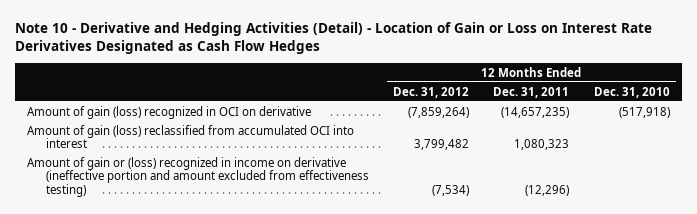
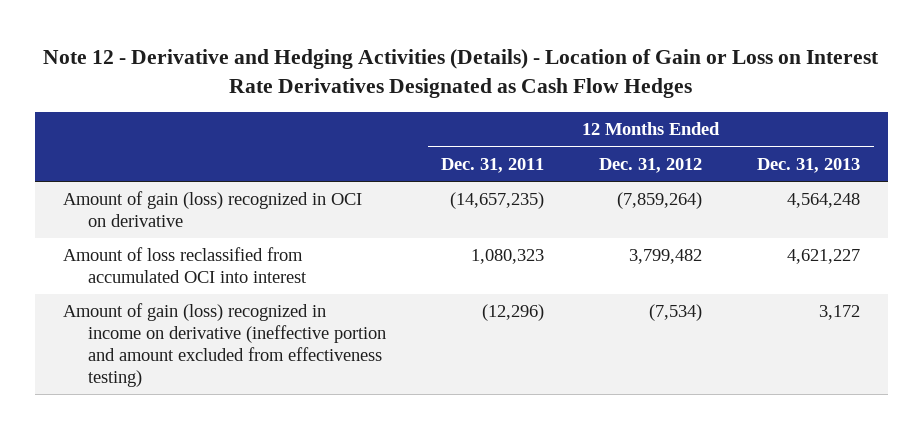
- Note 10 - Derivative and Hedging Activities (Detail) - Location of Gain or Loss on Interest Rate Derivatives Designated as Cash Flow Hedges
+ Note 12 - Derivative and Hedging Activities (Details) - Location of Gain or Loss on Interest Rate Derivatives Designated as Cash Flow Hedges
- | 12 Months Ended Dec. 31, 2012 | 12 Months Ended Dec. 31, 2011 | 12 Months Ended Dec. 31, 2010
+ | 12 Months Ended Dec. 31, 2011 | 12 Months Ended Dec. 31, 2012 | 12 Months Ended Dec. 31, 2013
- Amount of gain (loss) reclassified from accumulated OCI into interest | 3,799,482 | 1,080,323 |
- Amount of gain or (loss) recognized in income on derivative (ineffective portion and amount excluded from effectiveness testing) | (7,534) | (12,296) |
+ Amount of loss reclassified from accumulated OCI into interest | 1,080,323 | 3,799,482 | 4,621,227
+ Amount of gain (loss) recognized in income on derivative (ineffective portion and amount excluded from effectiveness testing) | (12,296) | (7,534) | 3,172

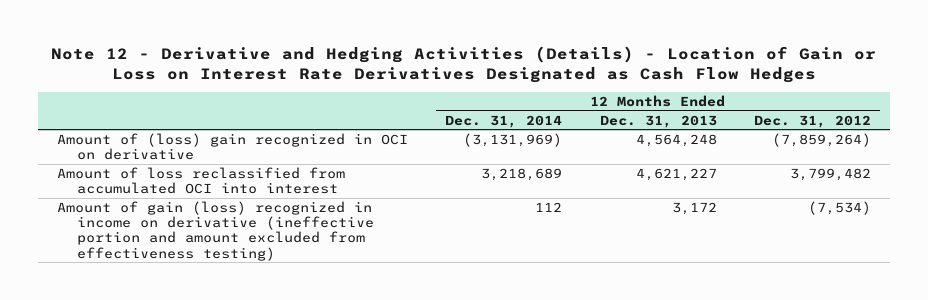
- | 12 Months Ended Dec. 31, 2011 | 12 Months Ended Dec. 31, 2012 | 12 Months Ended Dec. 31, 2013
+ | 12 Months Ended Dec. 31, 2014 | 12 Months Ended Dec. 31, 2013 | 12 Months Ended Dec. 31, 2012
- Amount of gain (loss) recognized in OCI on derivative | (14,657,235) | (7,859,264) | 4,564,248
+ Amount of (loss) gain recognized in OCI on derivative | (3,131,969) | 4,564,248 | (7,859,264)

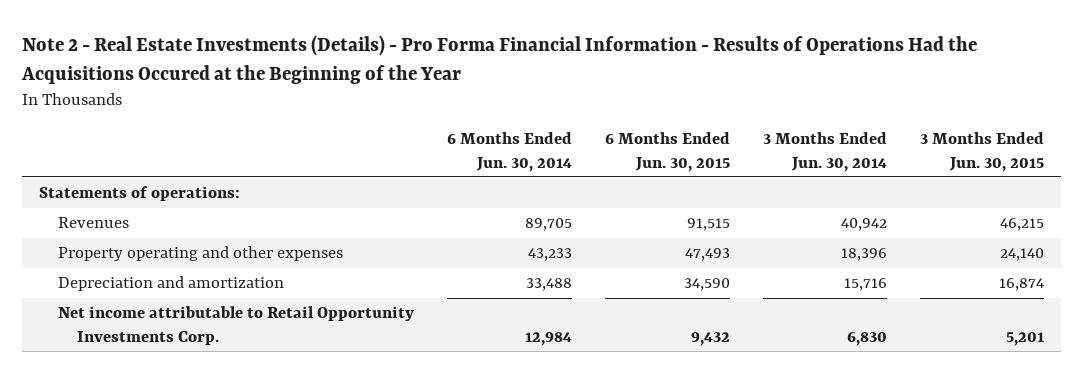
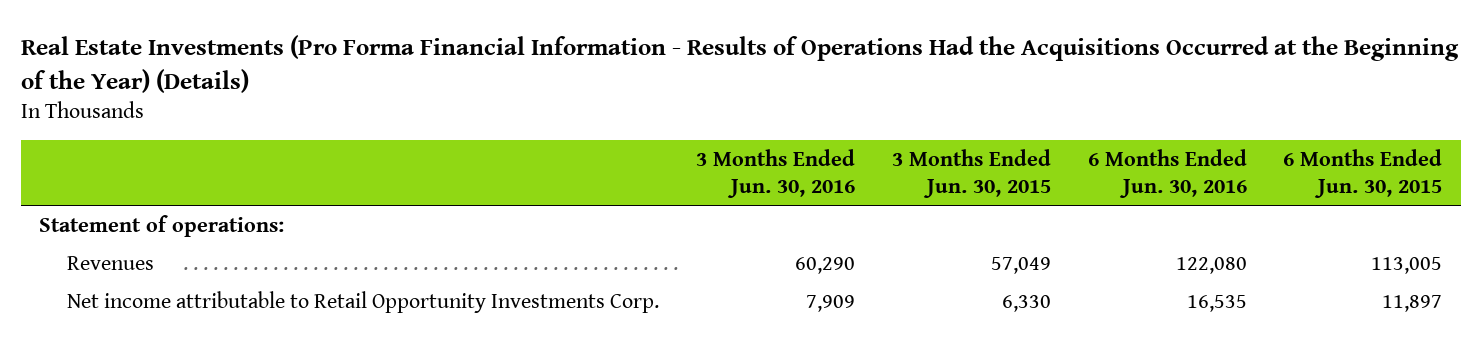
- Note 2 - Real Estate Investments (Details) - Pro Forma Financial Information - Results of Operations Had the Acquisitions Occured at the Beginning of the Year
+ Real Estate Investments (Pro Forma Financial Information - Results of Operations Had the Acquisitions Occurred at the Beginning of the Year) (Details)
- | 6 Months Ended Jun. 30, 2014 | 6 Months Ended Jun. 30, 2015 | 3 Months Ended Jun. 30, 2014 | 3 Months Ended Jun. 30, 2015
+ | 3 Months Ended Jun. 30, 2016 | 3 Months Ended Jun. 30, 2015 | 6 Months Ended Jun. 30, 2016 | 6 Months Ended Jun. 30, 2015
- Statements of operations:
- Revenues | 89,705 | 91,515 | 40,942 | 46,215
- Property operating and other expenses | 43,233 | 47,493 | 18,396 | 24,140
- Depreciation and amortization | 33,488 | 34,590 | 15,716 | 16,874
- Net income attributable to Retail Opportunity Investments Corp. | 12,984 | 9,432 | 6,830 | 5,201
+ Statement of operations:
+ Revenues | 60,290 | 57,049 | 122,080 | 113,005
+ Net income attributable to Retail Opportunity Investments Corp. | 7,909 | 6,330 | 16,535 | 11,897

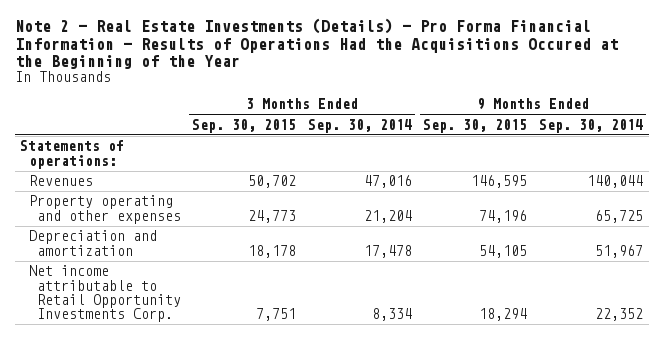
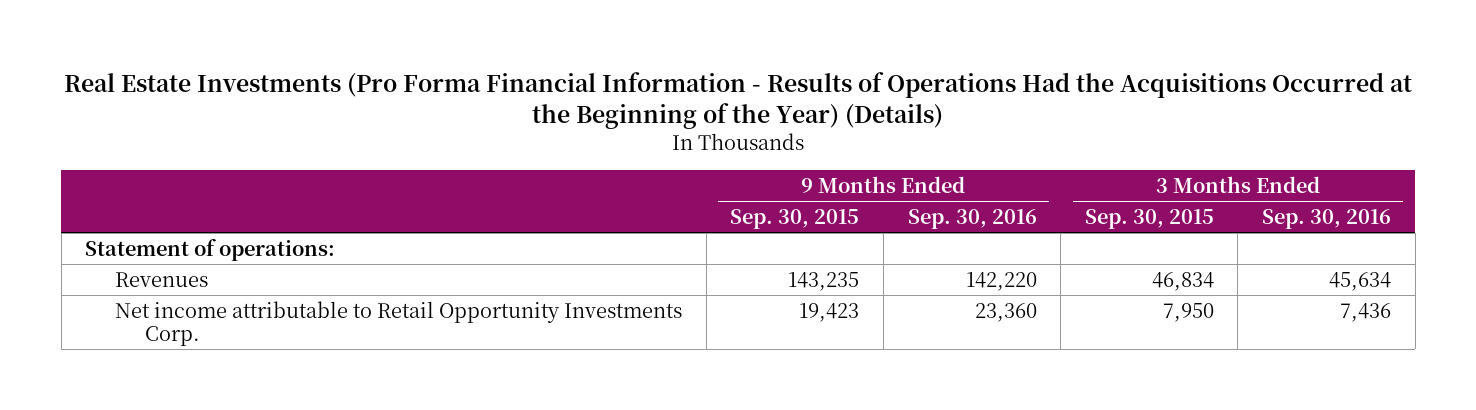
- Note 2 - Real Estate Investments (Details) - Pro Forma Financial Information - Results of Operations Had the Acquisitions Occured at the Beginning of the Year
+ Real Estate Investments (Pro Forma Financial Information - Results of Operations Had the Acquisitions Occurred at the Beginning of the Year) (Details)
- | 3 Months Ended Sep. 30, 2015 | 3 Months Ended Sep. 30, 2014 | 9 Months Ended Sep. 30, 2015 | 9 Months Ended Sep. 30, 2014
+ | 9 Months Ended Sep. 30, 2015 | 9 Months Ended Sep. 30, 2016 | 3 Months Ended Sep. 30, 2015 | 3 Months Ended Sep. 30, 2016
- Statements of operations:
- Revenues | 50,702 | 47,016 | 146,595 | 140,044
- Property operating and other expenses | 24,773 | 21,204 | 74,196 | 65,725
- Depreciation and amortization | 18,178 | 17,478 | 54,105 | 51,967
- Net income attributable to Retail Opportunity Investments Corp. | 7,751 | 8,334 | 18,294 | 22,352
+ Statement of operations:
+ Revenues | 143,235 | 142,220 | 46,834 | 45,634
+ Net income attributable to Retail Opportunity Investments Corp. | 19,423 | 23,360 | 7,950 | 7,436

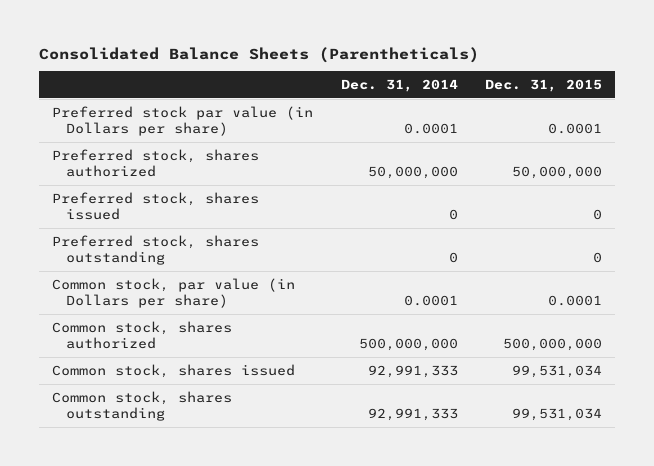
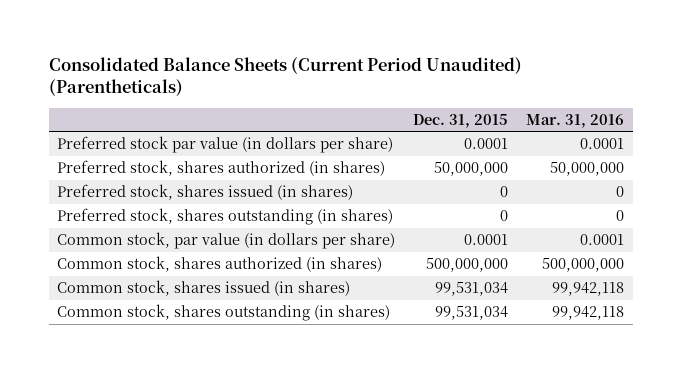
- Consolidated Balance Sheets (Parentheticals)
+ Consolidated Balance Sheets (Current Period Unaudited) (Parentheticals)
- | Dec. 31, 2014 | Dec. 31, 2015
+ | Dec. 31, 2015 | Mar. 31, 2016
- Preferred stock par value (in Dollars per share) | 0.0001 | 0.0001
- Preferred stock, shares authorized | 50,000,000 | 50,000,000
- Preferred stock, shares issued | 0 | 0
- Preferred stock, shares outstanding | 0 | 0
- Common stock, par value (in Dollars per share) | 0.0001 | 0.0001
- Common stock, shares authorized | 500,000,000 | 500,000,000
- Common stock, shares issued | 92,991,333 | 99,531,034
- Common stock, shares outstanding | 92,991,333 | 99,531,034
+ Preferred stock par value (in dollars per share) | 0.0001 | 0.0001
+ Preferred stock, shares authorized (in shares) | 50,000,000 | 50,000,000
+ Preferred stock, shares issued (in shares) | 0 | 0
+ Preferred stock, shares outstanding (in shares) | 0 | 0
+ Common stock, par value (in dollars per share) | 0.0001 | 0.0001
+ Common stock, shares authorized (in shares) | 500,000,000 | 500,000,000
+ Common stock, shares issued (in shares) | 99,531,034 | 99,942,118
+ Common stock, shares outstanding (in shares) | 99,531,034 | 99,942,118

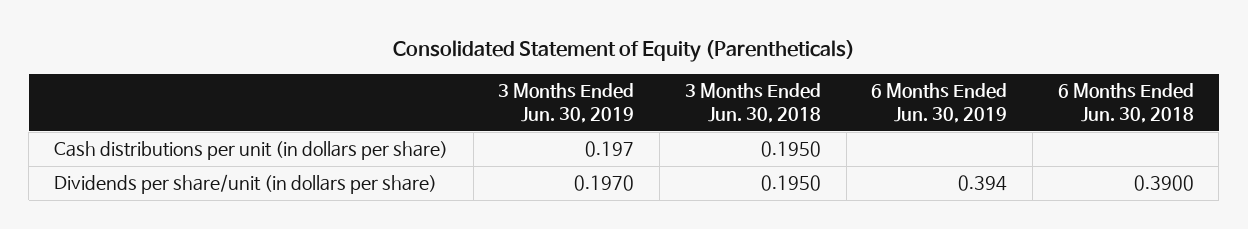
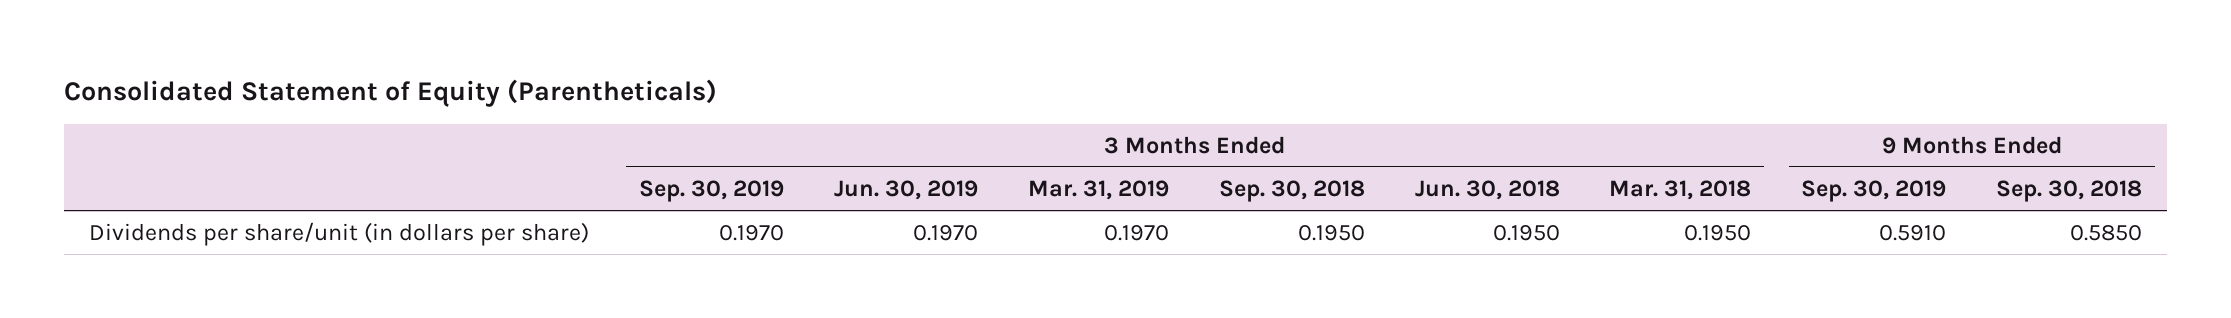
- | 3 Months Ended Jun. 30, 2019 | 3 Months Ended Jun. 30, 2018 | 6 Months Ended Jun. 30, 2019 | 6 Months Ended Jun. 30, 2018
+ | 3 Months Ended Sep. 30, 2019 | 3 Months Ended Jun. 30, 2019 | 3 Months Ended Mar. 31, 2019 | 3 Months Ended Sep. 30, 2018 | 3 Months Ended Jun. 30, 2018 | 3 Months Ended Mar. 31, 2018 | 9 Months Ended Sep. 30, 2019 | 9 Months Ended Sep. 30, 2018
- Cash distributions per unit (in dollars per share) | 0.197 | 0.1950 | |

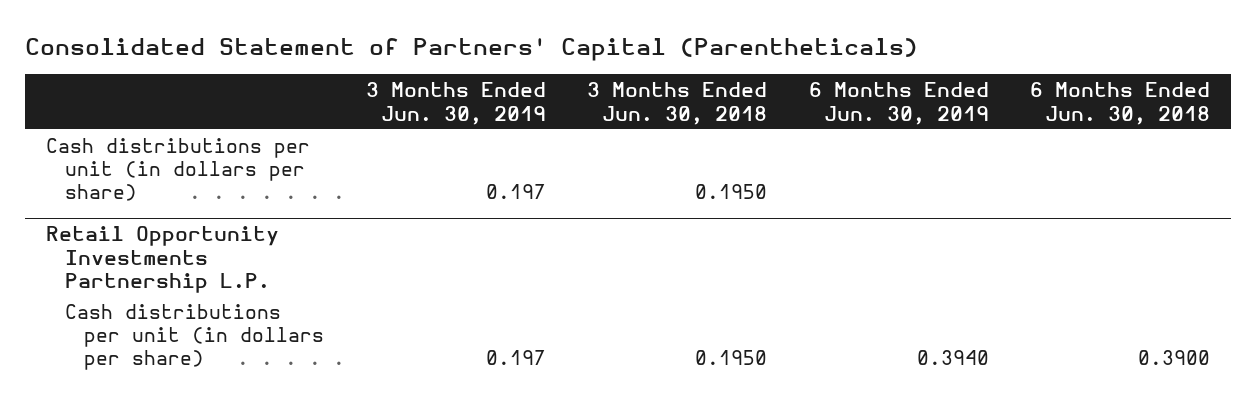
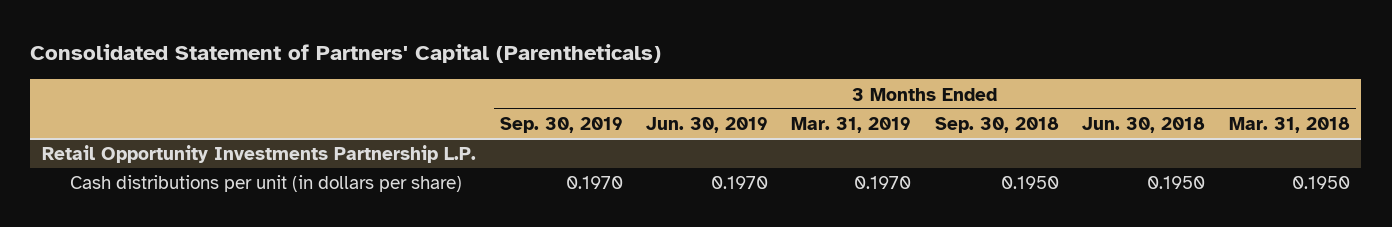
- | 3 Months Ended Jun. 30, 2019 | 3 Months Ended Jun. 30, 2018 | 6 Months Ended Jun. 30, 2019 | 6 Months Ended Jun. 30, 2018
+ | 3 Months Ended Sep. 30, 2019 | 3 Months Ended Jun. 30, 2019 | 3 Months Ended Mar. 31, 2019 | 3 Months Ended Sep. 30, 2018 | 3 Months Ended Jun. 30, 2018 | 3 Months Ended Mar. 31, 2018
- Cash distributions per unit (in dollars per share) | 0.197 | 0.1950 | |
@ Retail Opportunity Investments Partnership L.P.
- Cash distributions per unit (in dollars per share) | 0.197 | 0.1950 | 0.3940 | 0.3900
+ Cash distributions per unit (in dollars per share) | 0.1970 | 0.1970 | 0.1970 | 0.1950 | 0.1950 | 0.1950

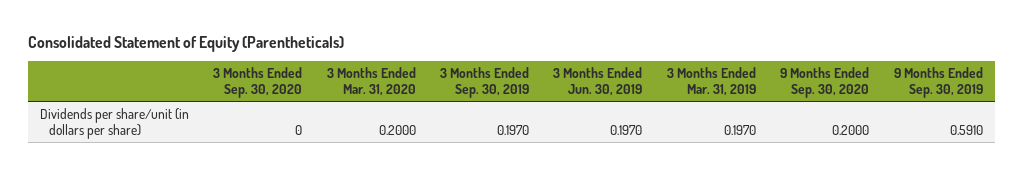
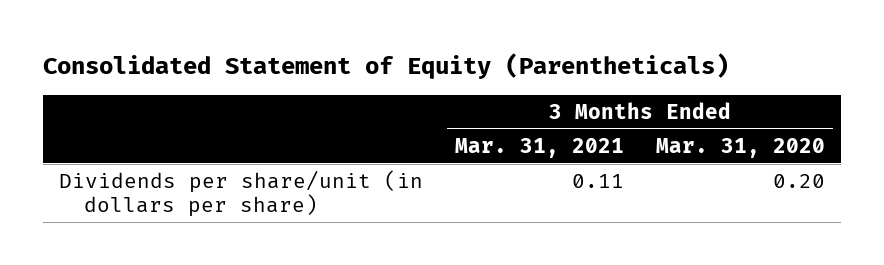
- | 3 Months Ended Sep. 30, 2020 | 3 Months Ended Mar. 31, 2020 | 3 Months Ended Sep. 30, 2019 | 3 Months Ended Jun. 30, 2019 | 3 Months Ended Mar. 31, 2019 | 9 Months Ended Sep. 30, 2020 | 9 Months Ended Sep. 30, 2019
+ | 3 Months Ended Mar. 31, 2021 | 3 Months Ended Mar. 31, 2020
- Dividends per share/unit (in dollars per share) | 0 | 0.2000 | 0.1970 | 0.1970 | 0.1970 | 0.2000 | 0.5910
+ Dividends per share/unit (in dollars per share) | 0.11 | 0.20

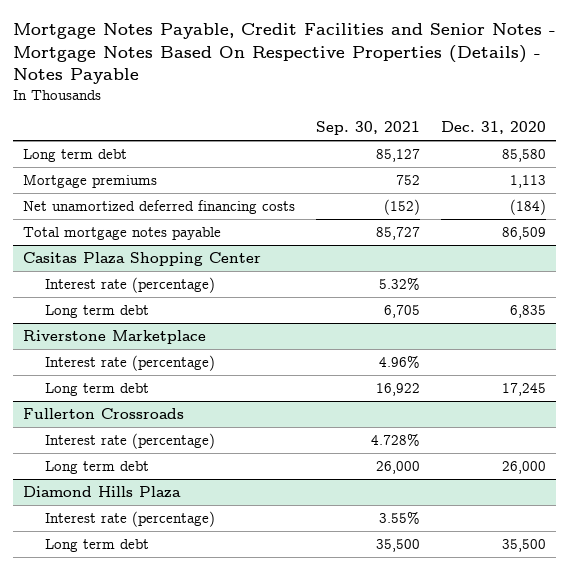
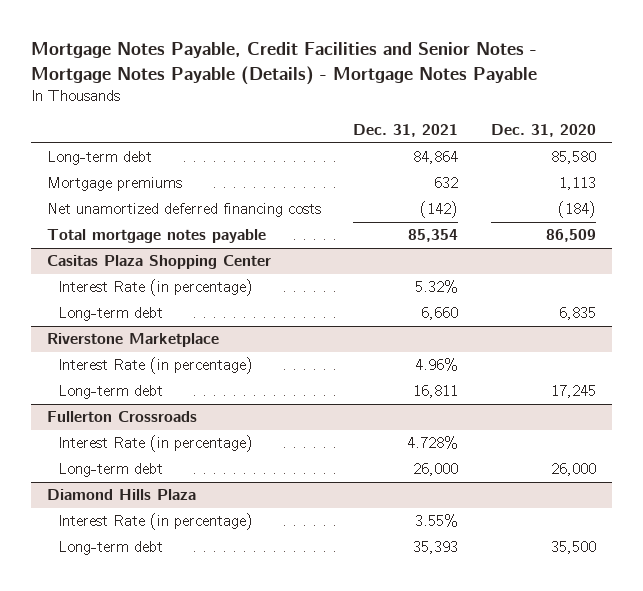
- Mortgage Notes Payable, Credit Facilities and Senior Notes - Mortgage Notes Based On Respective Properties (Details) - Notes Payable
+ Mortgage Notes Payable, Credit Facilities and Senior Notes - Mortgage Notes Payable (Details) - Mortgage Notes Payable
- | Sep. 30, 2021 | Dec. 31, 2020
+ | Dec. 31, 2021 | Dec. 31, 2020
- Long term debt | 85,127 | 85,580
+ Long-term debt | 84,864 | 85,580
@ Casitas Plaza Shopping Center
- Interest rate (percentage) | 5.32% |
- Long term debt | 6,705 | 6,835
+ Interest Rate (in percentage) | 5.32% |
+ Long-term debt | 6,660 | 6,835
@ Riverstone Marketplace
- Interest rate (percentage) | 4.96% |
- Long term debt | 16,922 | 17,245
+ Interest Rate (in percentage) | 4.96% |
+ Long-term debt | 16,811 | 17,245
@ Fullerton Crossroads
- Interest rate (percentage) | 4.728% |
- Long term debt | 26,000 | 26,000
+ Interest Rate (in percentage) | 4.728% |
+ Long-term debt | 26,000 | 26,000
@ Diamond Hills Plaza
- Interest rate (percentage) | 3.55% |
- Long term debt | 35,500 | 35,500
+ Interest Rate (in percentage) | 3.55% |
+ Long-term debt | 35,393 | 35,500

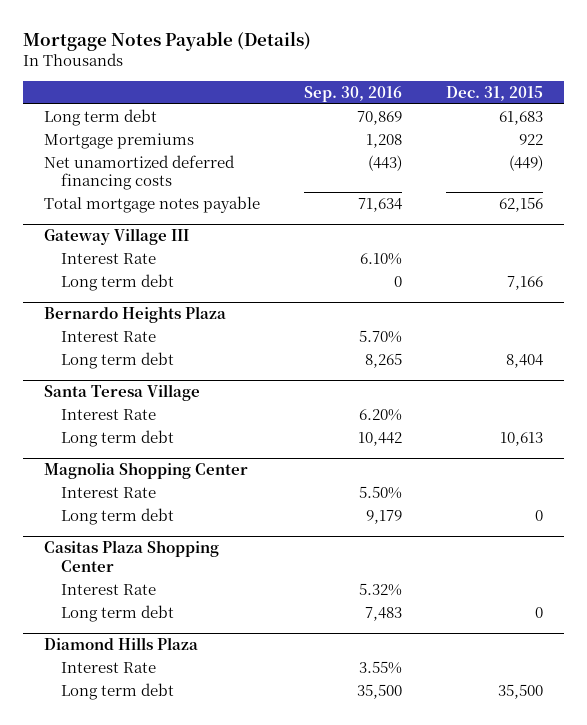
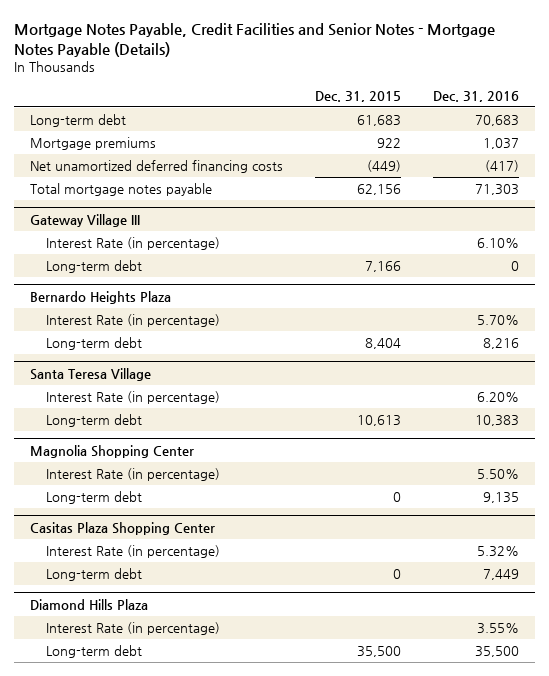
- Mortgage Notes Payable (Details)
+ Mortgage Notes Payable, Credit Facilities and Senior Notes - Mortgage Notes Payable (Details)
- | Sep. 30, 2016 | Dec. 31, 2015
+ | Dec. 31, 2015 | Dec. 31, 2016
- Long term debt | 70,869 | 61,683
+ Long-term debt | 61,683 | 70,683
@ Gateway Village III
- Interest Rate | 6.10% |
- Long term debt | 0 | 7,166
+ Interest Rate (in percentage) | | 6.10%
+ Long-term debt | 7,166 | 0
@ Bernardo Heights Plaza
- Interest Rate | 5.70% |
- Long term debt | 8,265 | 8,404
+ Interest Rate (in percentage) | | 5.70%
+ Long-term debt | 8,404 | 8,216
@ Santa Teresa Village
- Interest Rate | 6.20% |
- Long term debt | 10,442 | 10,613
+ Interest Rate (in percentage) | | 6.20%
+ Long-term debt | 10,613 | 10,383
@ Magnolia Shopping Center
- Interest Rate | 5.50% |
- Long term debt | 9,179 | 0
+ Interest Rate (in percentage) | | 5.50%
+ Long-term debt | 0 | 9,135
@ Casitas Plaza Shopping Center
- Interest Rate | 5.32% |
- Long term debt | 7,483 | 0
+ Interest Rate (in percentage) | | 5.32%
+ Long-term debt | 0 | 7,449
@ Diamond Hills Plaza
- Interest Rate | 3.55% |
- Long term debt | 35,500 | 35,500
+ Interest Rate (in percentage) | | 3.55%
+ Long-term debt | 35,500 | 35,500

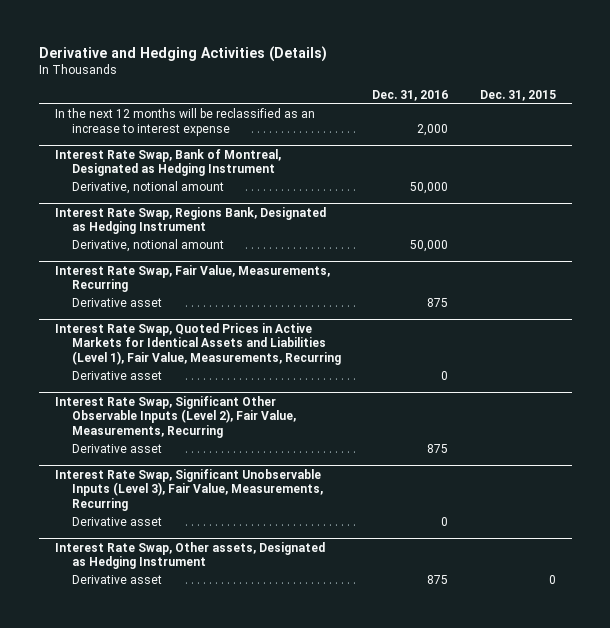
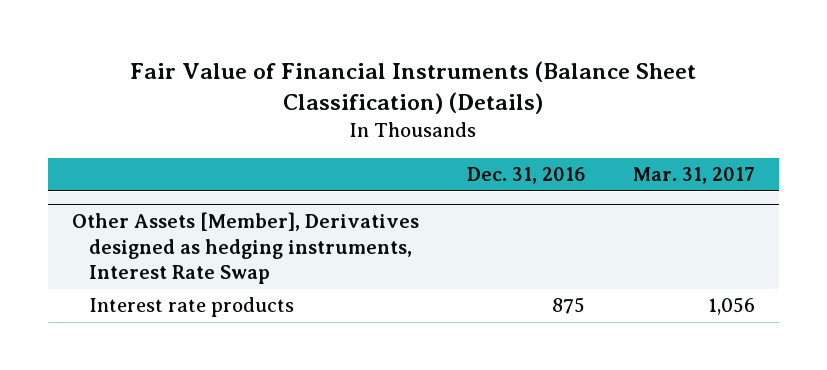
- Derivative and Hedging Activities (Details)
+ Fair Value of Financial Instruments (Balance Sheet Classification) (Details)
- | Dec. 31, 2016 | Dec. 31, 2015
+ | Dec. 31, 2016 | Mar. 31, 2017
- In the next 12 months will be reclassified as an increase to interest expense | 2,000 |
- Interest Rate Swap, Bank of Montreal, Designated as Hedging Instrument
- Derivative, notional amount | 50,000 |
- Interest Rate Swap, Regions Bank, Designated as Hedging Instrument
- Derivative, notional amount | 50,000 |
- Interest Rate Swap, Fair Value, Measurements, Recurring
- Derivative asset | 875 |
- Interest Rate Swap, Quoted Prices in Active Markets for Identical Assets and Liabilities (Level 1), Fair Value, Measurements, Recurring
- Derivative asset | 0 |
- Interest Rate Swap, Significant Other Observable Inputs (Level 2), Fair Value, Measurements, Recurring
- Derivative asset | 875 |
- Interest Rate Swap, Significant Unobservable Inputs (Level 3), Fair Value, Measurements, Recurring
- Derivative asset | 0 |
- Interest Rate Swap, Other assets, Designated as Hedging Instrument
- Derivative asset | 875 | 0
+ Other Assets [Member], Derivatives designed as hedging instruments, Interest Rate Swap
+ Interest rate products | 875 | 1,056

